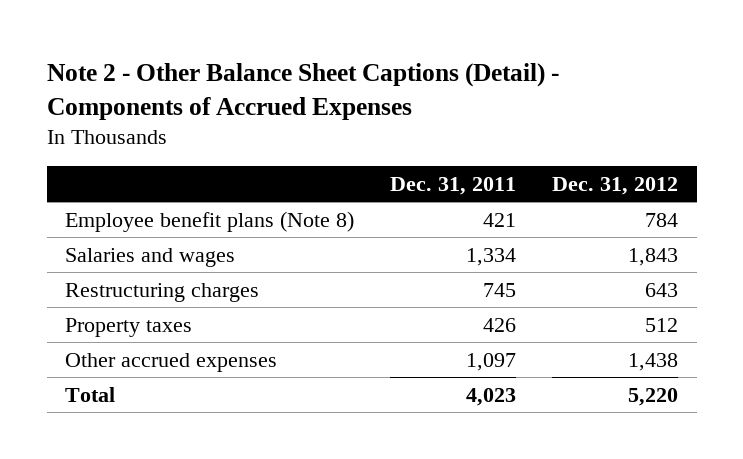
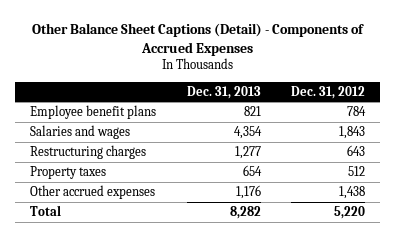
- Note 2 - Other Balance Sheet Captions (Detail) - Components of Accrued Expenses
+ Other Balance Sheet Captions (Detail) - Components of Accrued Expenses
- | Dec. 31, 2011 | Dec. 31, 2012
+ | Dec. 31, 2013 | Dec. 31, 2012
- Employee benefit plans (Note 8) | 421 | 784
+ Employee benefit plans | 821 | 784

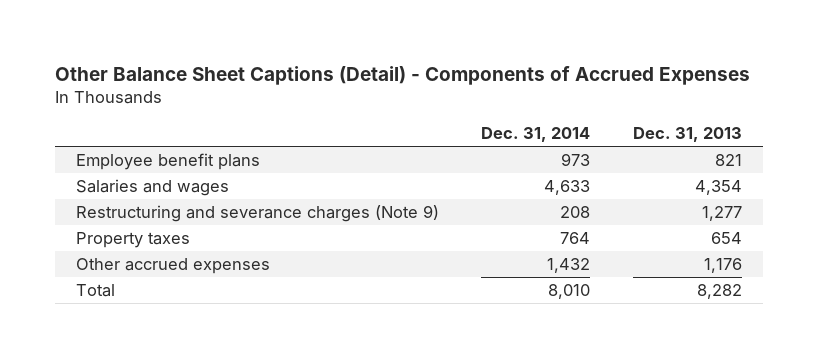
- | Dec. 31, 2013 | Dec. 31, 2012
+ | Dec. 31, 2014 | Dec. 31, 2013
- Restructuring charges | 1,277 | 643
+ Restructuring and severance charges (Note 9) | 208 | 1,277

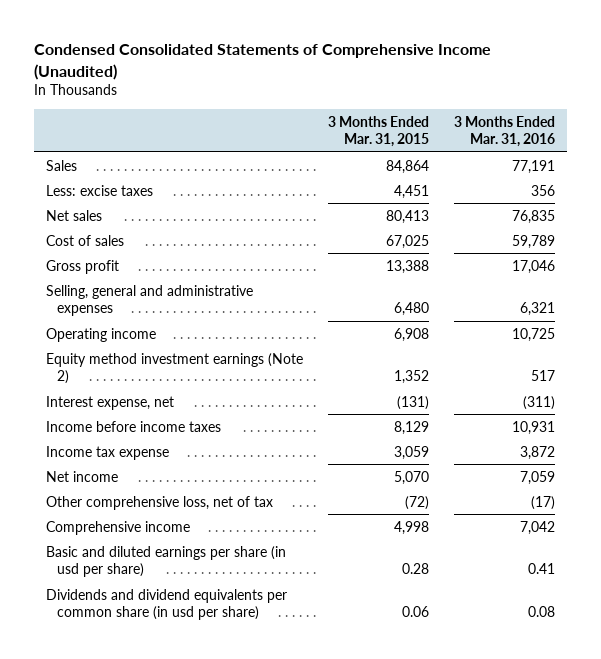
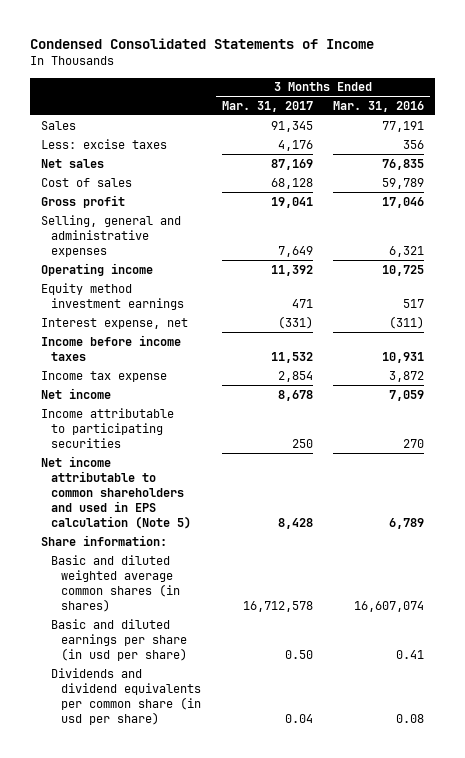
- Condensed Consolidated Statements of Comprehensive Income (Unaudited)
+ Condensed Consolidated Statements of Income
- | 3 Months Ended Mar. 31, 2015 | 3 Months Ended Mar. 31, 2016
+ | 3 Months Ended Mar. 31, 2017 | 3 Months Ended Mar. 31, 2016
- Equity method investment earnings (Note 2) | 1,352 | 517
+ Equity method investment earnings | 471 | 517
- Other comprehensive loss, net of tax | (72) | (17)
- Comprehensive income | 4,998 | 7,042
+ Income attributable to participating securities | 250 | 270
+ Net income attributable to common shareholders and used in EPS calculation (Note 5) | 8,428 | 6,789
+ Share information:
+ Basic and diluted weighted average common shares (in shares) | 16,712,578 | 16,607,074

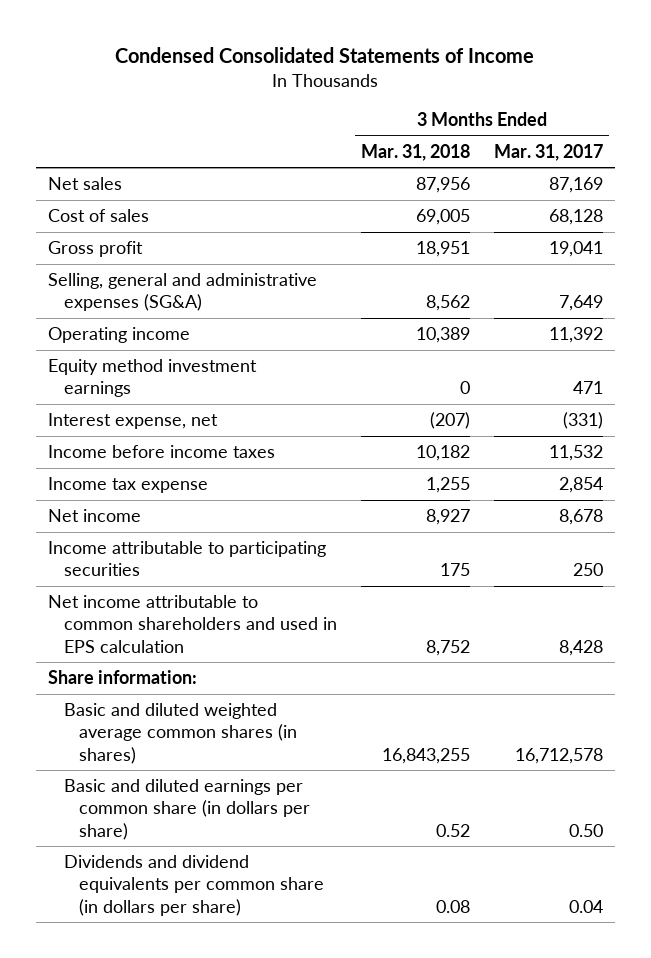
- | 3 Months Ended Mar. 31, 2017 | 3 Months Ended Mar. 31, 2016
+ | 3 Months Ended Mar. 31, 2018 | 3 Months Ended Mar. 31, 2017
- Sales | 91,345 | 77,191
- Less: excise taxes | 4,176 | 356
- Selling, general and administrative expenses | 7,649 | 6,321
+ Selling, general and administrative expenses (SG&A) | 8,562 | 7,649
- Net income attributable to common shareholders and used in EPS calculation (Note 5) | 8,428 | 6,789
+ Net income attributable to common shareholders and used in EPS calculation | 8,752 | 8,428
- Basic and diluted earnings per share (in usd per share) | 0.50 | 0.41
- Dividends and dividend equivalents per common share (in usd per share) | 0.04 | 0.08
+ Basic and diluted earnings per common share (in dollars per share) | 0.52 | 0.50
+ Dividends and dividend equivalents per common share (in dollars per share) | 0.08 | 0.04

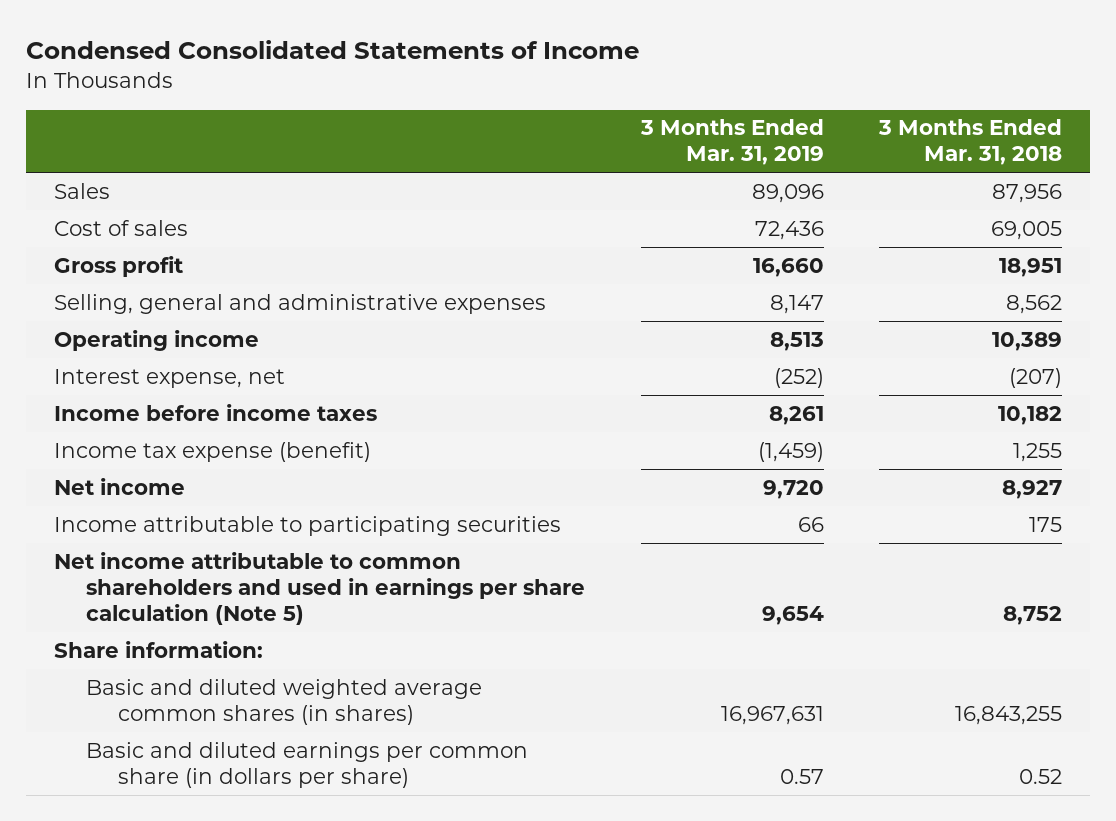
- | 3 Months Ended Mar. 31, 2018 | 3 Months Ended Mar. 31, 2017
+ | 3 Months Ended Mar. 31, 2019 | 3 Months Ended Mar. 31, 2018
- Net sales | 87,956 | 87,169
+ Sales | 89,096 | 87,956
- Selling, general and administrative expenses (SG&A) | 8,562 | 7,649
+ Selling, general and administrative expenses | 8,147 | 8,562
- Equity method investment earnings | 0 | 471
- Income tax expense | 1,255 | 2,854
+ Income tax expense (benefit) | (1,459) | 1,255
- Net income attributable to common shareholders and used in EPS calculation | 8,752 | 8,428
+ Net income attributable to common shareholders and used in earnings per share calculation (Note 5) | 9,654 | 8,752
- Dividends and dividend equivalents per common share (in dollars per share) | 0.08 | 0.04

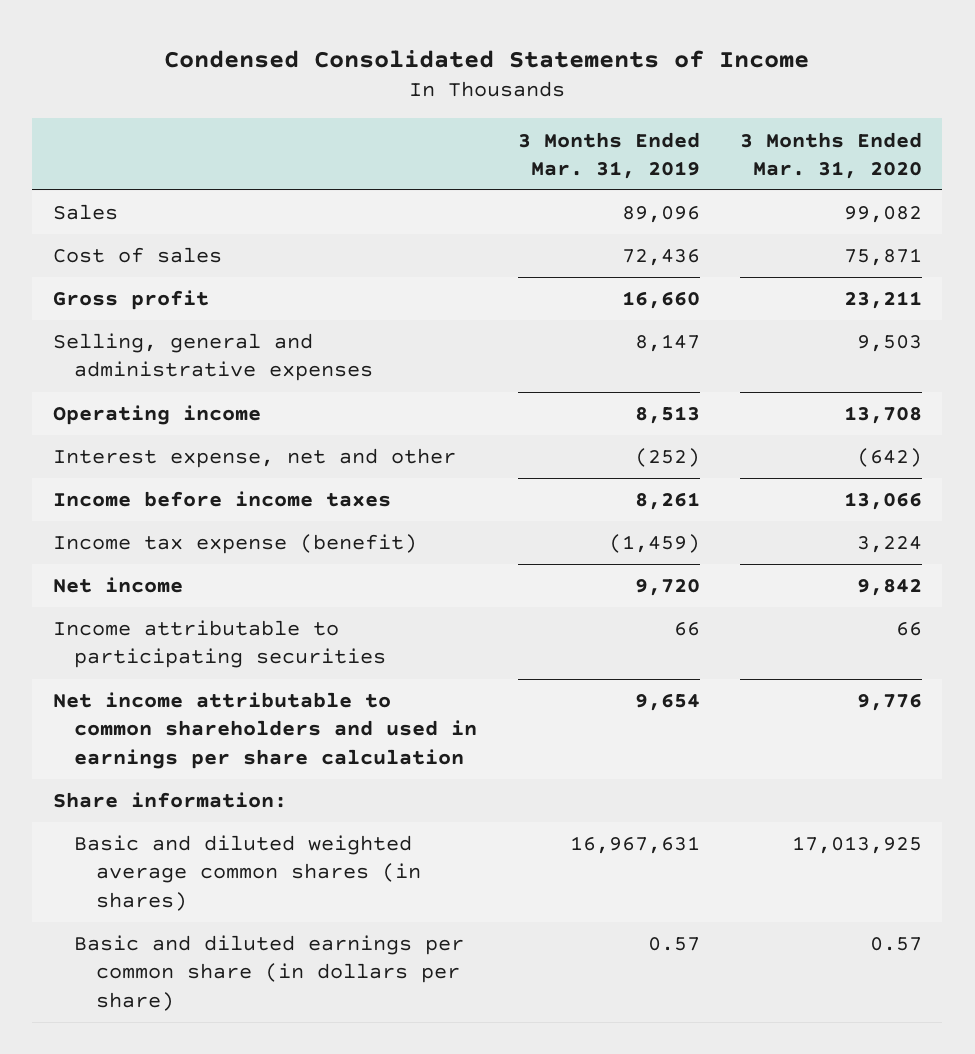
- | 3 Months Ended Mar. 31, 2019 | 3 Months Ended Mar. 31, 2018
+ | 3 Months Ended Mar. 31, 2019 | 3 Months Ended Mar. 31, 2020
- Interest expense, net | (252) | (207)
+ Interest expense, net and other | (252) | (642)
- Net income attributable to common shareholders and used in earnings per share calculation (Note 5) | 9,654 | 8,752
+ Net income attributable to common shareholders and used in earnings per share calculation | 9,654 | 9,776

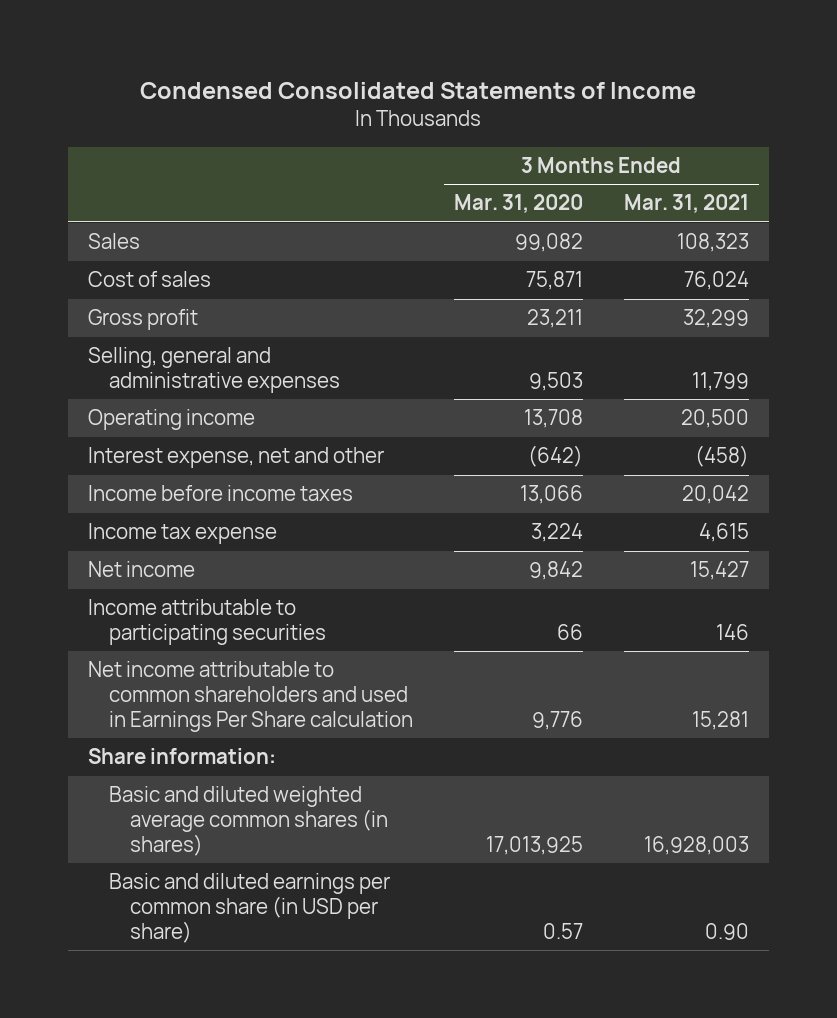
- | 3 Months Ended Mar. 31, 2019 | 3 Months Ended Mar. 31, 2020
+ | 3 Months Ended Mar. 31, 2020 | 3 Months Ended Mar. 31, 2021
- Income tax expense (benefit) | (1,459) | 3,224
+ Income tax expense | 3,224 | 4,615
- Net income attributable to common shareholders and used in earnings per share calculation | 9,654 | 9,776
+ Net income attributable to common shareholders and used in Earnings Per Share calculation | 9,776 | 15,281
- Basic and diluted earnings per common share (in dollars per share) | 0.57 | 0.57
+ Basic and diluted earnings per common share (in USD per share) | 0.57 | 0.90

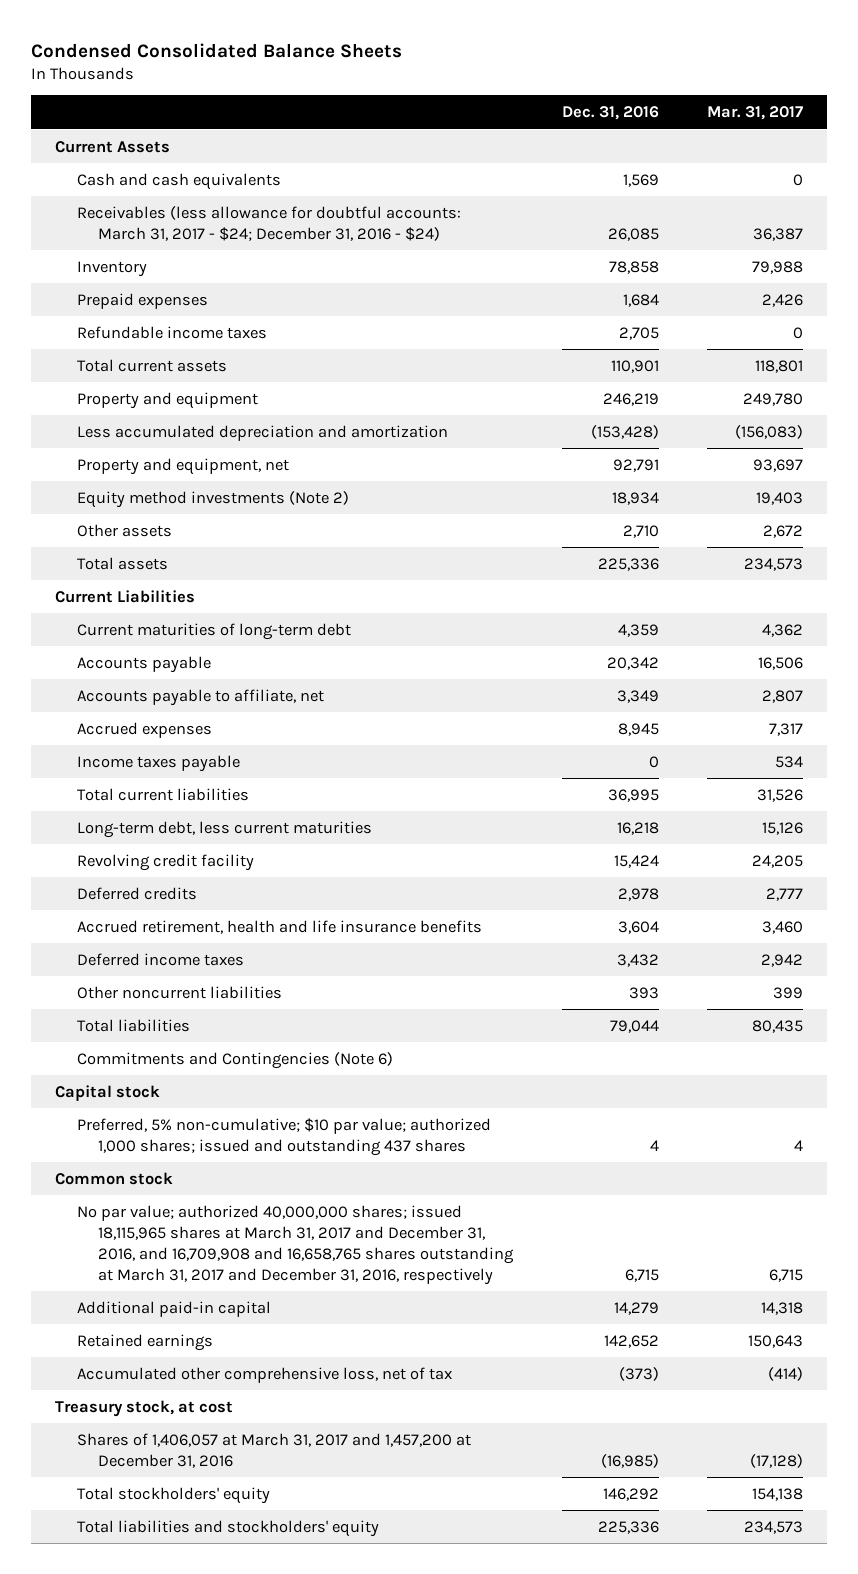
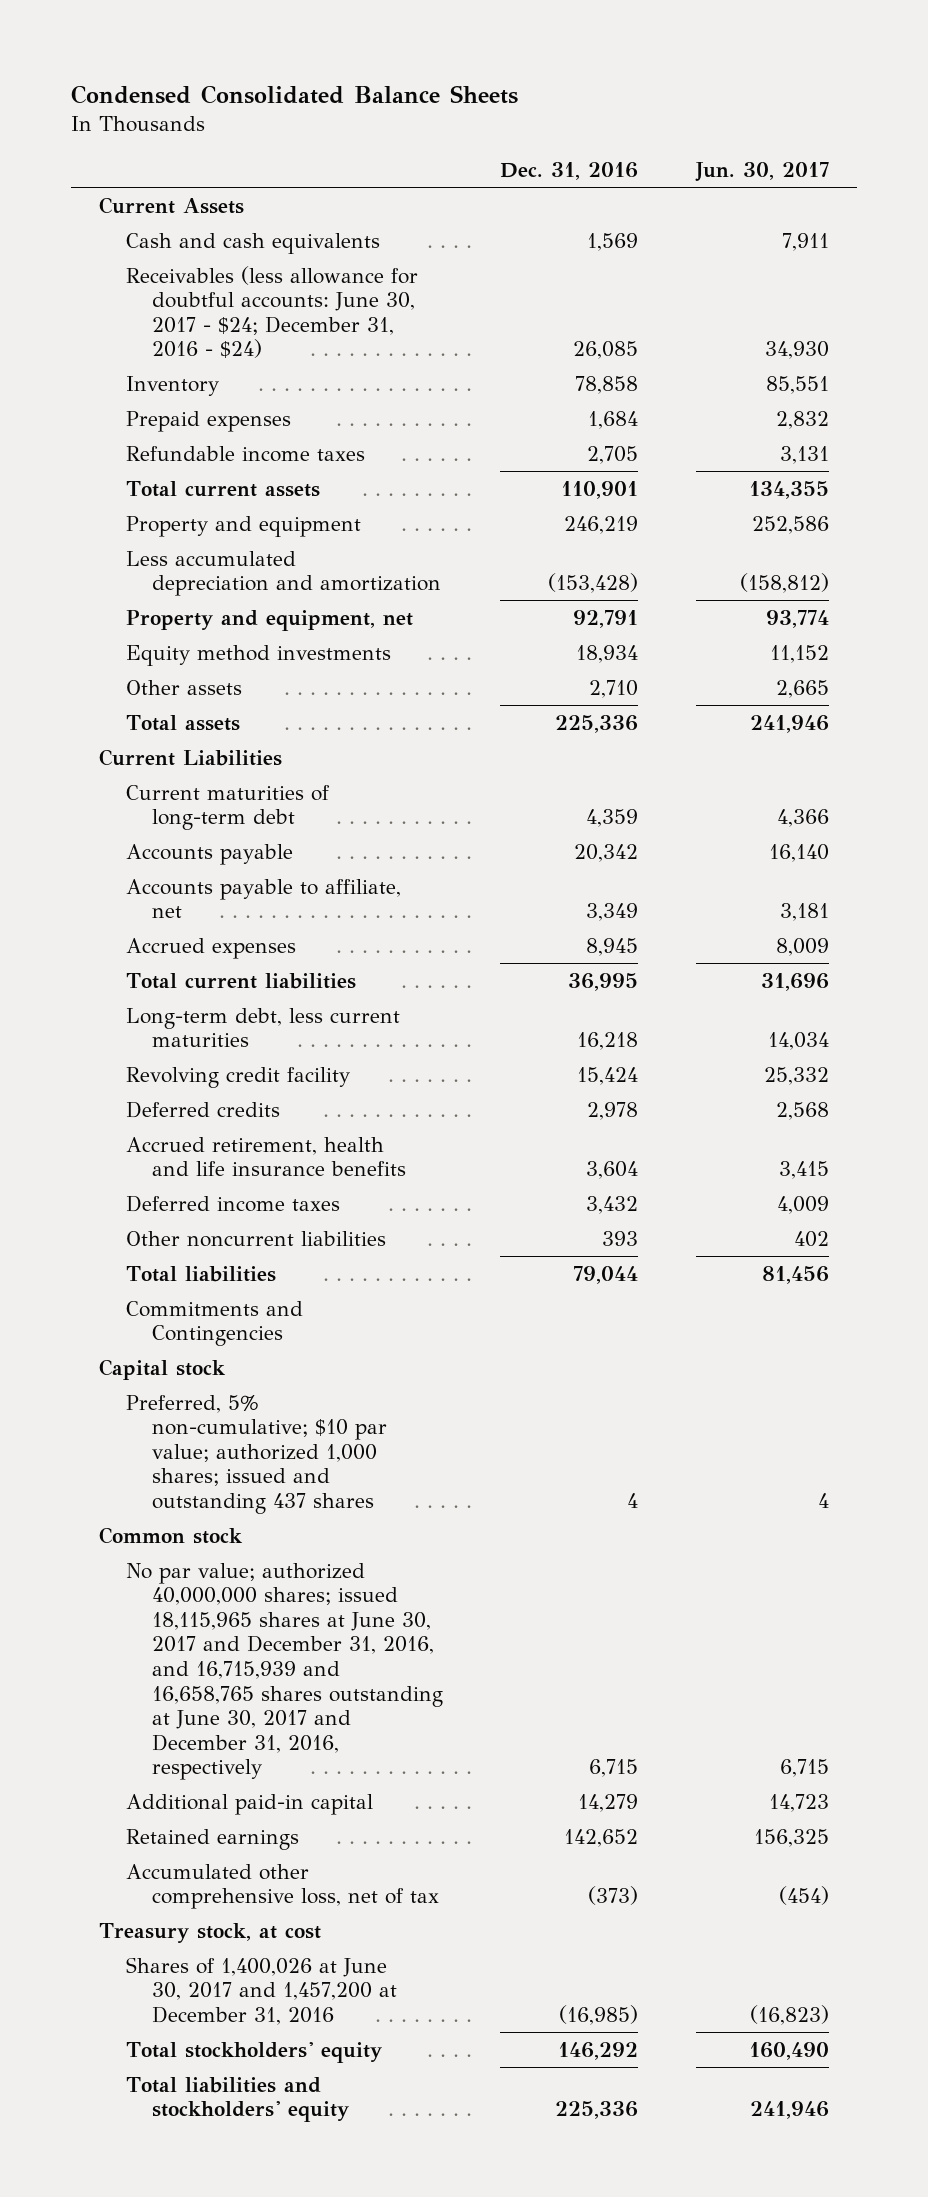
- | Dec. 31, 2016 | Mar. 31, 2017
+ | Dec. 31, 2016 | Jun. 30, 2017
- Receivables (less allowance for doubtful accounts: March 31, 2017 - $24; December 31, 2016 - $24) | 26,085 | 36,387
+ Receivables (less allowance for doubtful accounts: June 30, 2017 - $24; December 31, 2016 - $24) | 26,085 | 34,930
- Equity method investments (Note 2) | 18,934 | 19,403
+ Equity method investments | 18,934 | 11,152
- Income taxes payable | 0 | 534
- Commitments and Contingencies (Note 6)
+ Commitments and Contingencies
- No par value; authorized 40,000,000 shares; issued 18,115,965 shares at March 31, 2017 and December 31, 2016, and 16,709,908 and 16,658,765 shares outstanding at March 31, 2017 and December 31, 2016, respectively | 6,715 | 6,715
+ No par value; authorized 40,000,000 shares; issued 18,115,965 shares at June 30, 2017 and December 31, 2016, and 16,715,939 and 16,658,765 shares outstanding at June 30, 2017 and December 31, 2016, respectively | 6,715 | 6,715
- Shares of 1,406,057 at March 31, 2017 and 1,457,200 at December 31, 2016 | (16,985) | (17,128)
+ Shares of 1,400,026 at June 30, 2017 and 1,457,200 at December 31, 2016 | (16,985) | (16,823)

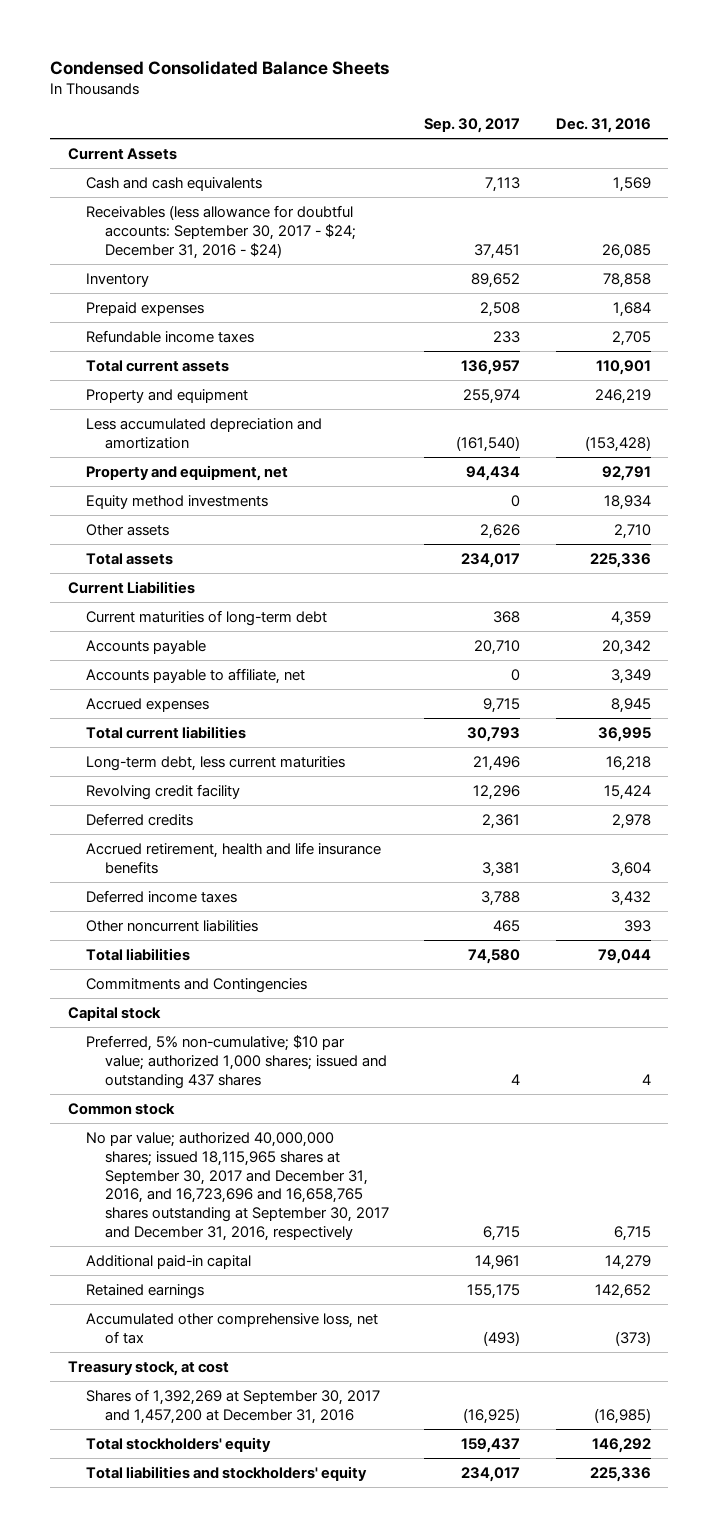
- | Dec. 31, 2016 | Jun. 30, 2017
+ | Sep. 30, 2017 | Dec. 31, 2016
- Receivables (less allowance for doubtful accounts: June 30, 2017 - $24; December 31, 2016 - $24) | 26,085 | 34,930
+ Receivables (less allowance for doubtful accounts: September 30, 2017 - $24; December 31, 2016 - $24) | 37,451 | 26,085
- No par value; authorized 40,000,000 shares; issued 18,115,965 shares at June 30, 2017 and December 31, 2016, and 16,715,939 and 16,658,765 shares outstanding at June 30, 2017 and December 31, 2016, respectively | 6,715 | 6,715
+ No par value; authorized 40,000,000 shares; issued 18,115,965 shares at September 30, 2017 and December 31, 2016, and 16,723,696 and 16,658,765 shares outstanding at September 30, 2017 and December 31, 2016, respectively | 6,715 | 6,715
- Shares of 1,400,026 at June 30, 2017 and 1,457,200 at December 31, 2016 | (16,985) | (16,823)
+ Shares of 1,392,269 at September 30, 2017 and 1,457,200 at December 31, 2016 | (16,925) | (16,985)

